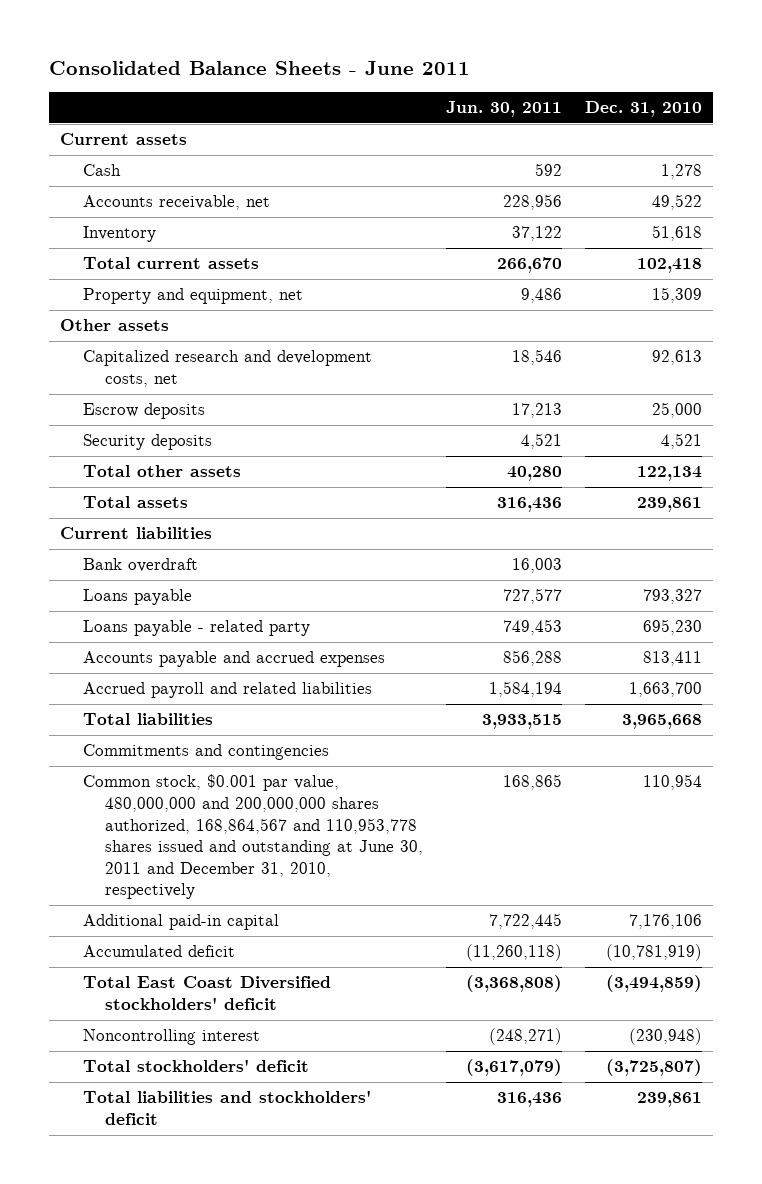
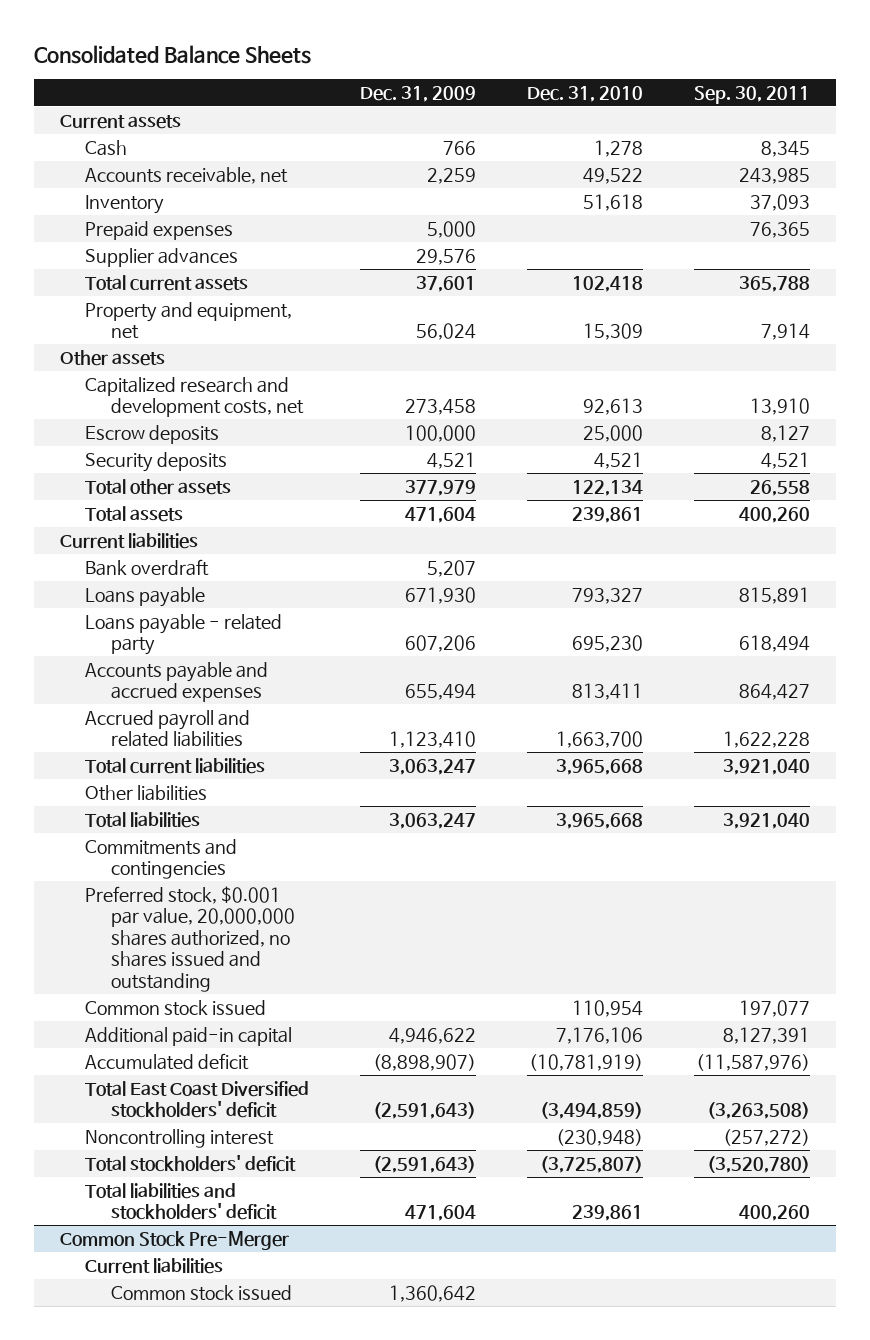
- Consolidated Balance Sheets - June 2011
+ Consolidated Balance Sheets
- | Jun. 30, 2011 | Dec. 31, 2010
+ | Dec. 31, 2009 | Dec. 31, 2010 | Sep. 30, 2011
+ Prepaid expenses | 5,000 | | 76,365
+ Supplier advances | 29,576 | |
+ Total current liabilities | 3,063,247 | 3,965,668 | 3,921,040
+ Other liabilities
- Common stock, $0.001 par value, 480,000,000 and 200,000,000 shares authorized, 168,864,567 and 110,953,778 shares issued and outstanding at June 30, 2011 and December 31, 2010, respectively | 168,865 | 110,954
+ Preferred stock, $0.001 par value, 20,000,000 shares authorized, no shares issued and outstanding
+ Common stock issued | | 110,954 | 197,077
+ Common Stock Pre-Merger
+ Current liabilities
+ Common stock issued | 1,360,642 | |

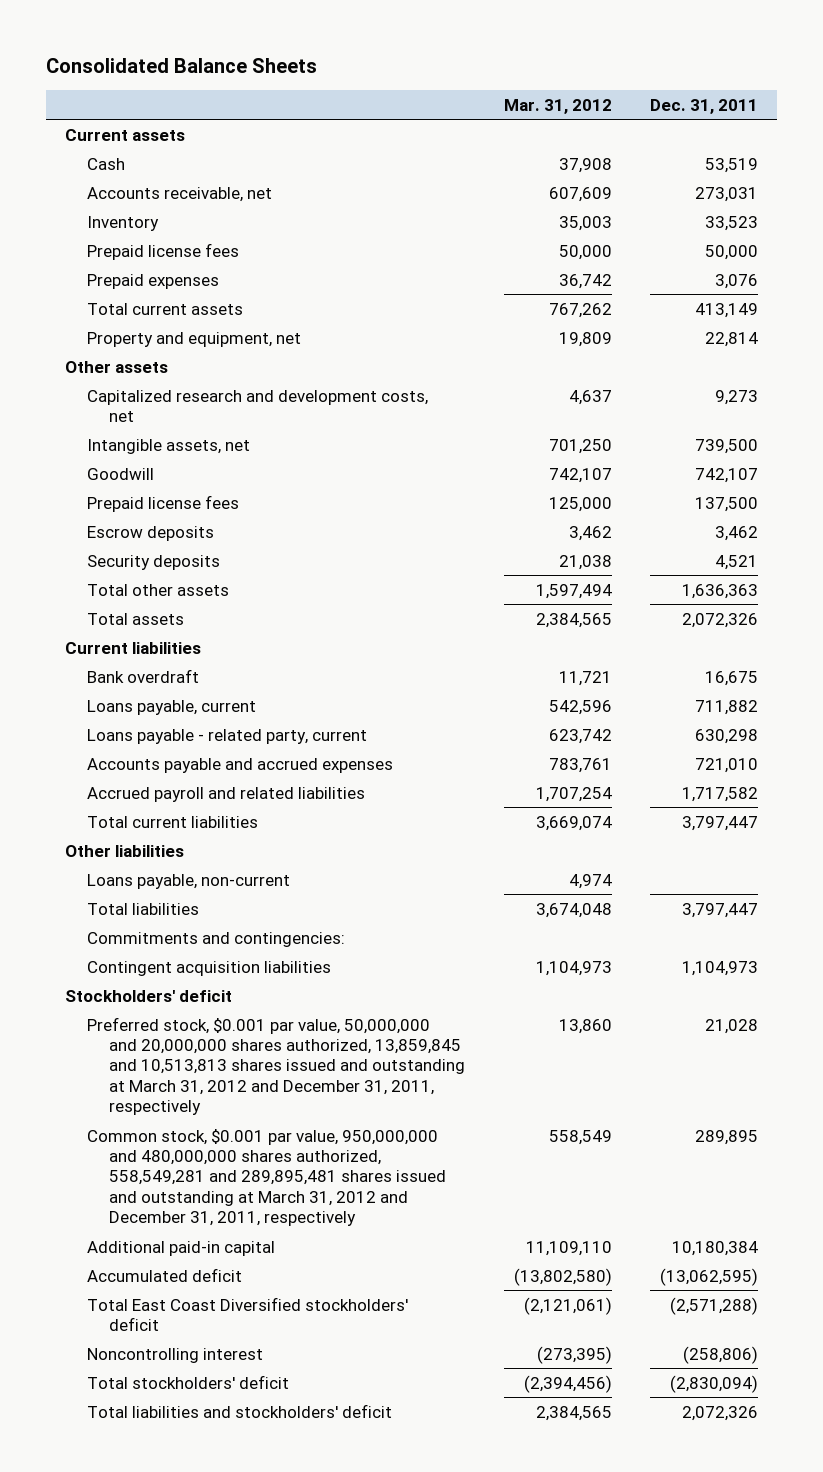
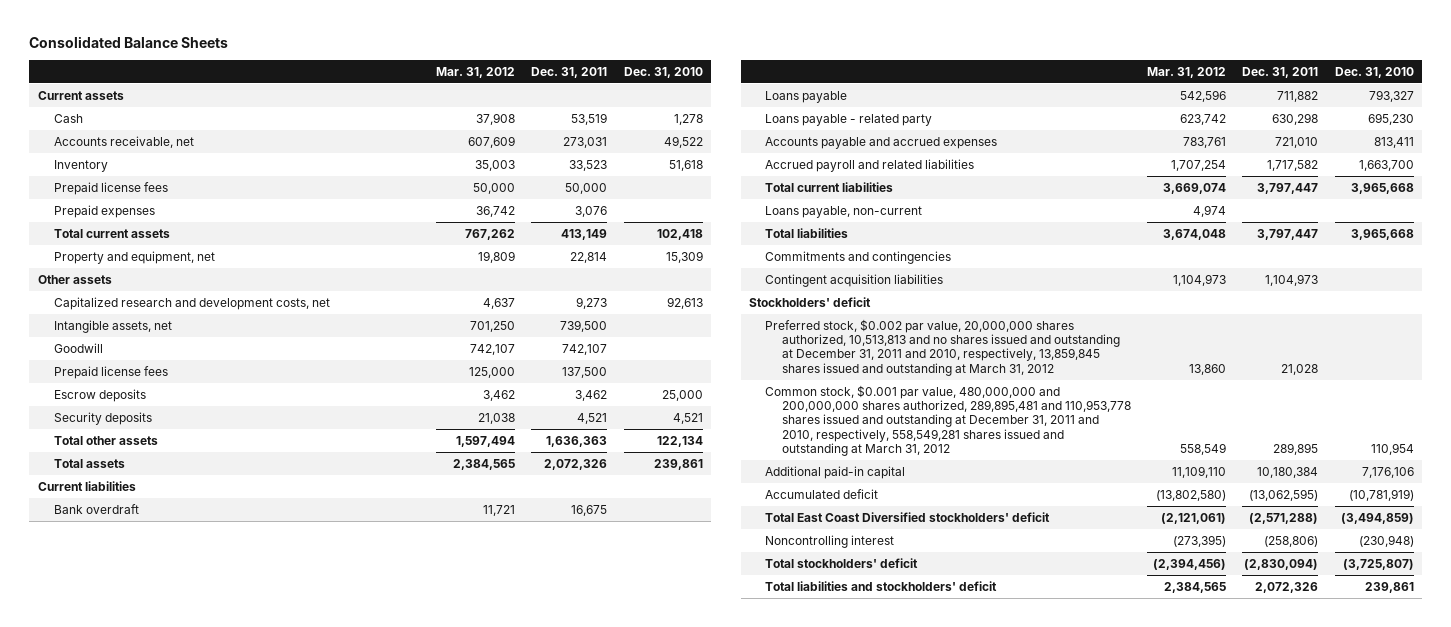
- | Mar. 31, 2012 | Dec. 31, 2011
+ | Mar. 31, 2012 | Dec. 31, 2011 | Dec. 31, 2010
- Loans payable, current | 542,596 | 711,882
- Loans payable - related party, current | 623,742 | 630,298
+ Loans payable | 542,596 | 711,882 | 793,327
+ Loans payable - related party | 623,742 | 630,298 | 695,230
- Other liabilities
- Commitments and contingencies:
+ Commitments and contingencies
- Preferred stock, $0.001 par value, 50,000,000 and 20,000,000 shares authorized, 13,859,845 and 10,513,813 shares issued and outstanding at March 31, 2012 and December 31, 2011, respectively | 13,860 | 21,028
- Common stock, $0.001 par value, 950,000,000 and 480,000,000 shares authorized, 558,549,281 and 289,895,481 shares issued and outstanding at March 31, 2012 and December 31, 2011, respectively | 558,549 | 289,895
+ Preferred stock, $0.002 par value, 20,000,000 shares authorized, 10,513,813 and no shares issued and outstanding at December 31, 2011 and 2010, respectively, 13,859,845 shares issued and outstanding at March 31, 2012 | 13,860 | 21,028 |
+ Common stock, $0.001 par value, 480,000,000 and 200,000,000 shares authorized, 289,895,481 and 110,953,778 shares issued and outstanding at December 31, 2011 and 2010, respectively, 558,549,281 shares issued and outstanding at March 31, 2012 | 558,549 | 289,895 | 110,954

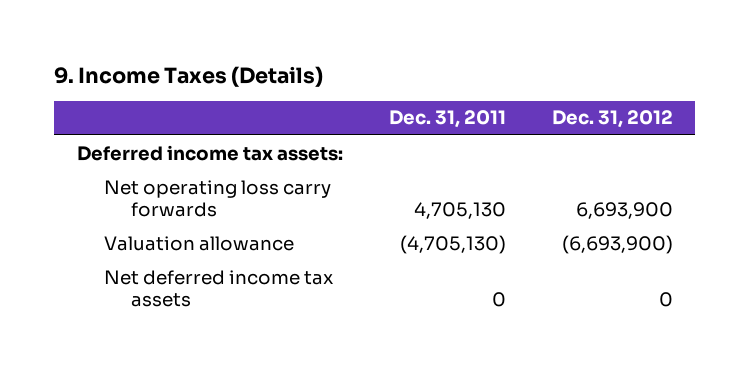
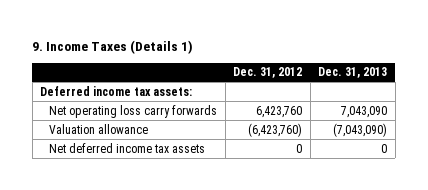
- 9. Income Taxes (Details)
+ 9. Income Taxes (Details 1)
- | Dec. 31, 2011 | Dec. 31, 2012
+ | Dec. 31, 2012 | Dec. 31, 2013
- Net operating loss carry forwards | 4,705,130 | 6,693,900
- Valuation allowance | (4,705,130) | (6,693,900)
+ Net operating loss carry forwards | 6,423,760 | 7,043,090
+ Valuation allowance | (6,423,760) | (7,043,090)

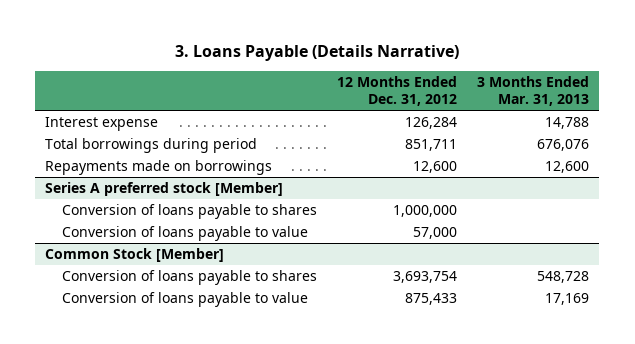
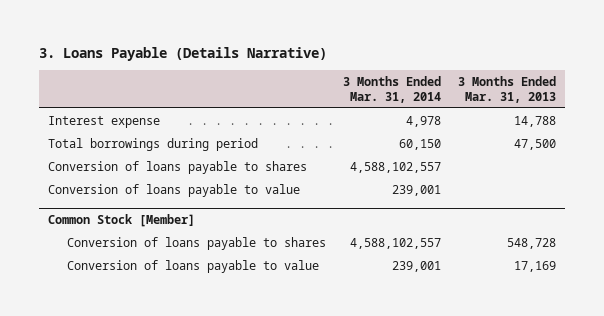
- | 12 Months Ended Dec. 31, 2012 | 3 Months Ended Mar. 31, 2013
+ | 3 Months Ended Mar. 31, 2014 | 3 Months Ended Mar. 31, 2013
- Total borrowings during period | 851,711 | 676,076
- Repayments made on borrowings | 12,600 | 12,600
- Series A preferred stock [Member]
+ Total borrowings during period | 60,150 | 47,500

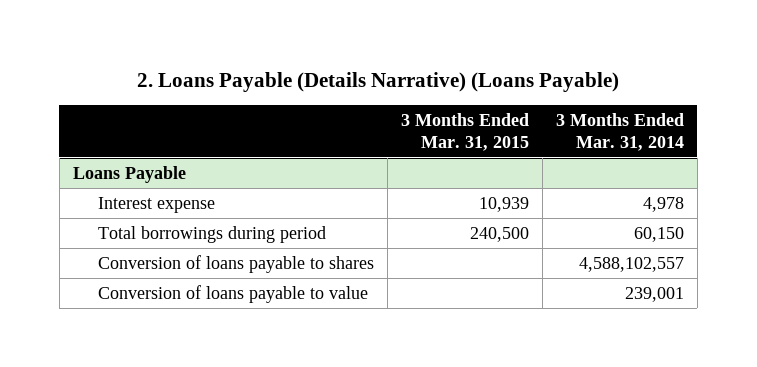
- 3. Loans Payable (Details Narrative)
+ 2. Loans Payable (Details Narrative) (Loans Payable)
- | 3 Months Ended Mar. 31, 2014 | 3 Months Ended Mar. 31, 2013
+ | 3 Months Ended Mar. 31, 2015 | 3 Months Ended Mar. 31, 2014
+ Loans Payable
- Common Stock [Member]
- Conversion of loans payable to shares | 4,588,102,557 | 548,728
- Conversion of loans payable to value | 239,001 | 17,169

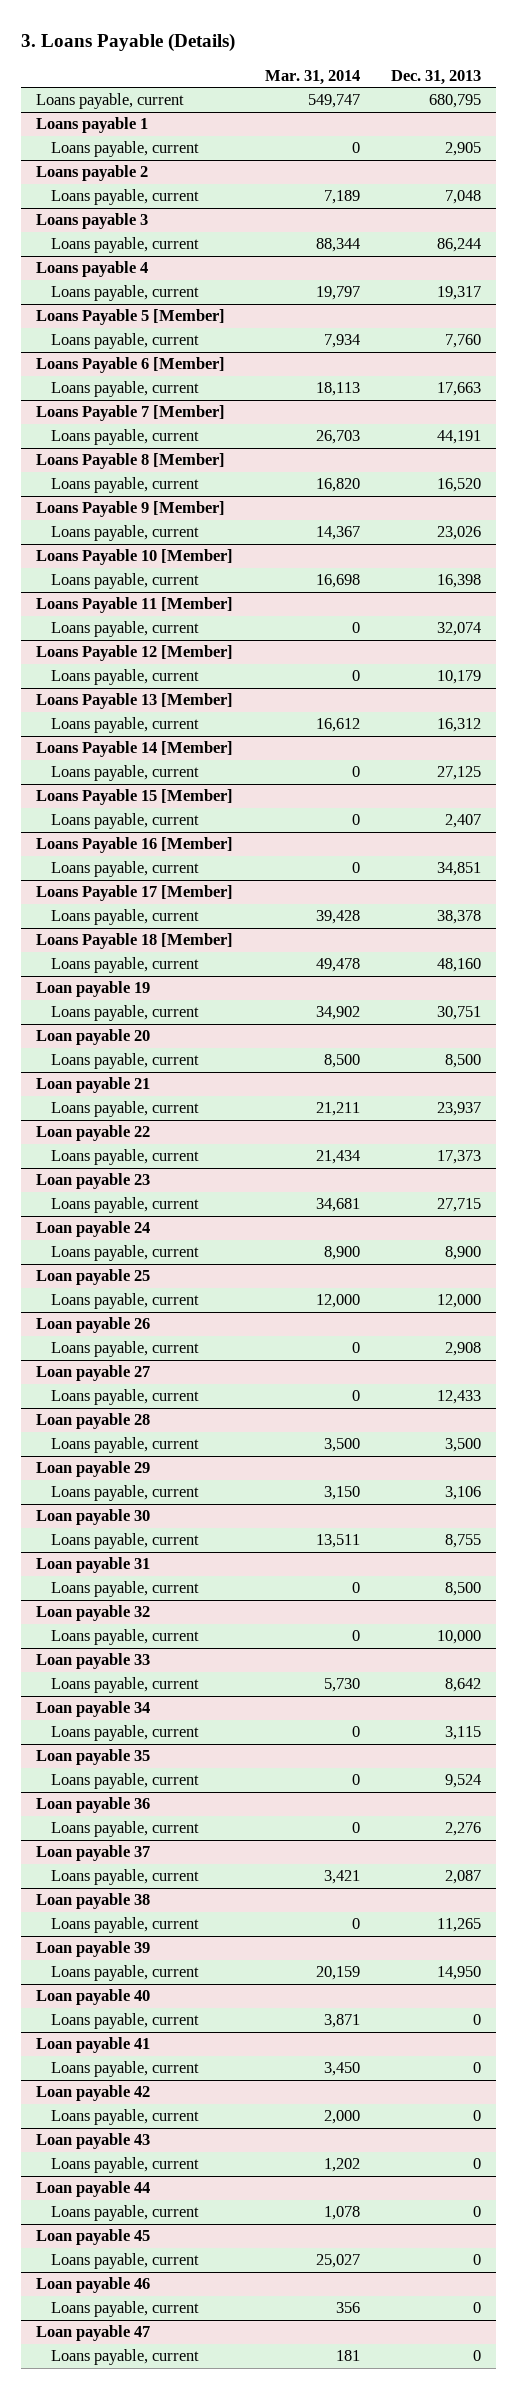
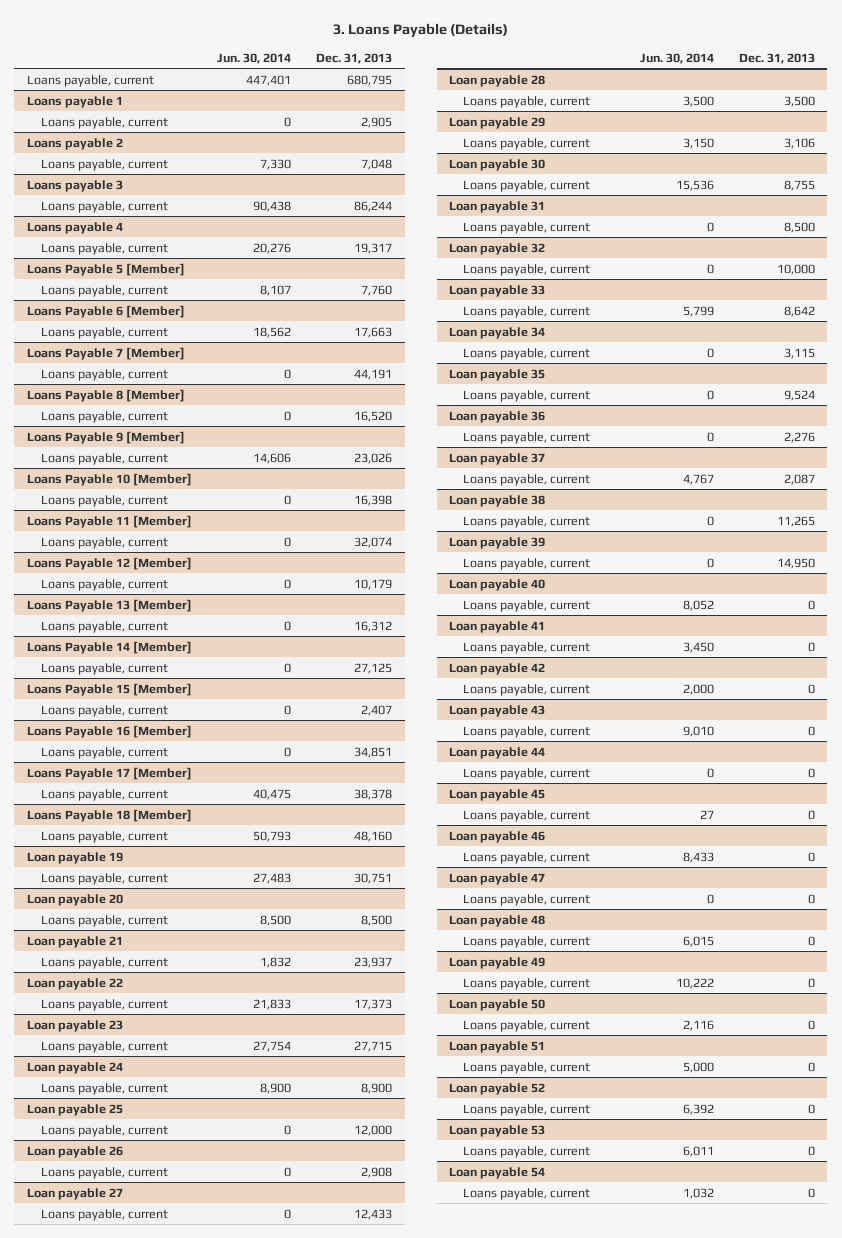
- | Mar. 31, 2014 | Dec. 31, 2013
+ | Jun. 30, 2014 | Dec. 31, 2013
+ Loan payable 48
+ Loans payable, current | 6,015 | 0
+ Loan payable 49
+ Loans payable, current | 10,222 | 0
+ Loan payable 50
+ Loans payable, current | 2,116 | 0
+ Loan payable 51
+ Loans payable, current | 5,000 | 0
+ Loan payable 52
+ Loans payable, current | 6,392 | 0
+ Loan payable 53
+ Loans payable, current | 6,011 | 0
+ Loan payable 54
+ Loans payable, current | 1,032 | 0

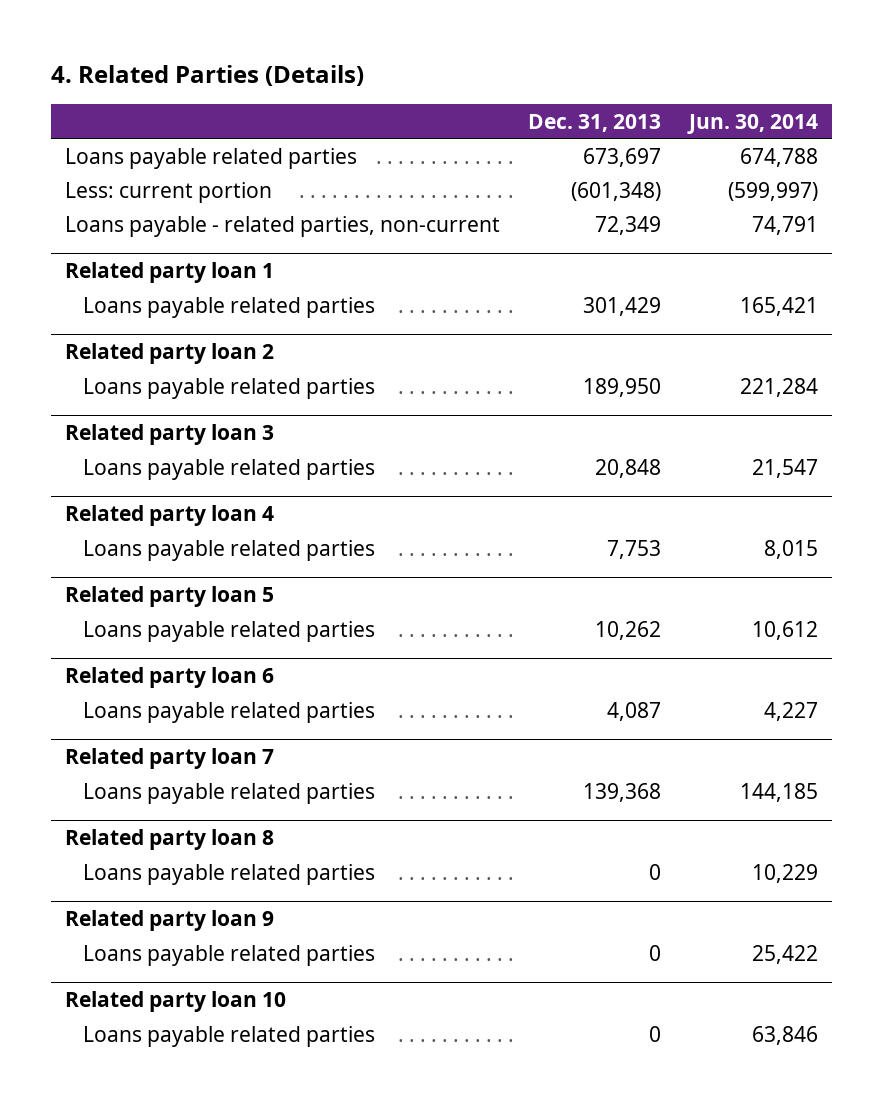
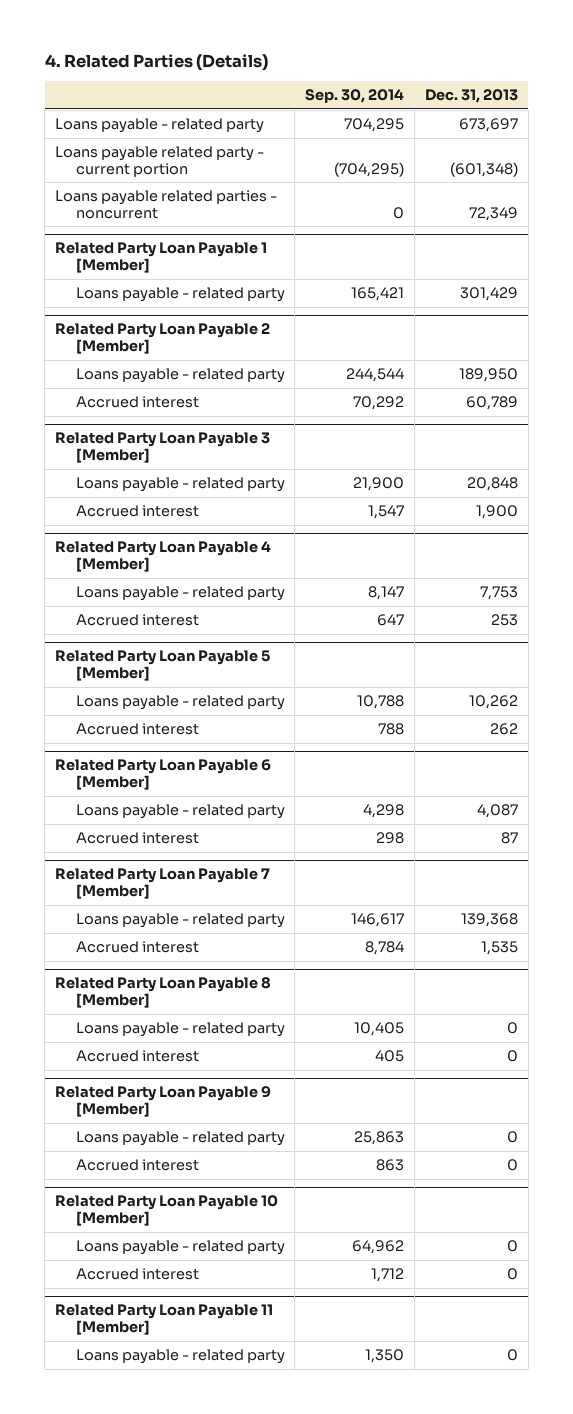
- | Dec. 31, 2013 | Jun. 30, 2014
+ | Sep. 30, 2014 | Dec. 31, 2013
- Loans payable related parties | 673,697 | 674,788
- Less: current portion | (601,348) | (599,997)
- Loans payable - related parties, non-current | 72,349 | 74,791
- Related party loan 1
- Loans payable related parties | 301,429 | 165,421
- Related party loan 2
- Loans payable related parties | 189,950 | 221,284
- Related party loan 3
- Loans payable related parties | 20,848 | 21,547
- Related party loan 4
- Loans payable related parties | 7,753 | 8,015
- Related party loan 5
- Loans payable related parties | 10,262 | 10,612
- Related party loan 6
- Loans payable related parties | 4,087 | 4,227
- Related party loan 7
- Loans payable related parties | 139,368 | 144,185
- Related party loan 8
- Loans payable related parties | 0 | 10,229
- Related party loan 9
- Loans payable related parties | 0 | 25,422
- Related party loan 10
- Loans payable related parties | 0 | 63,846
+ Loans payable - related party | 704,295 | 673,697
+ Loans payable related party - current portion | (704,295) | (601,348)
+ Loans payable related parties - noncurrent | 0 | 72,349
+ Related Party Loan Payable 1 [Member]
+ Loans payable - related party | 165,421 | 301,429
+ Related Party Loan Payable 2 [Member]
+ Loans payable - related party | 244,544 | 189,950
+ Accrued interest | 70,292 | 60,789
+ Related Party Loan Payable 3 [Member]
+ Loans payable - related party | 21,900 | 20,848
+ Accrued interest | 1,547 | 1,900
+ Related Party Loan Payable 4 [Member]
+ Loans payable - related party | 8,147 | 7,753
+ Accrued interest | 647 | 253
+ Related Party Loan Payable 5 [Member]
+ Loans payable - related party | 10,788 | 10,262
+ Accrued interest | 788 | 262
+ Related Party Loan Payable 6 [Member]
+ Loans payable - related party | 4,298 | 4,087
+ Accrued interest | 298 | 87
+ Related Party Loan Payable 7 [Member]
+ Loans payable - related party | 146,617 | 139,368
+ Accrued interest | 8,784 | 1,535
+ Related Party Loan Payable 8 [Member]
+ Loans payable - related party | 10,405 | 0
+ Accrued interest | 405 | 0
+ Related Party Loan Payable 9 [Member]
+ Loans payable - related party | 25,863 | 0
+ Accrued interest | 863 | 0
+ Related Party Loan Payable 10 [Member]
+ Loans payable - related party | 64,962 | 0
+ Accrued interest | 1,712 | 0
+ Related Party Loan Payable 11 [Member]
+ Loans payable - related party | 1,350 | 0

